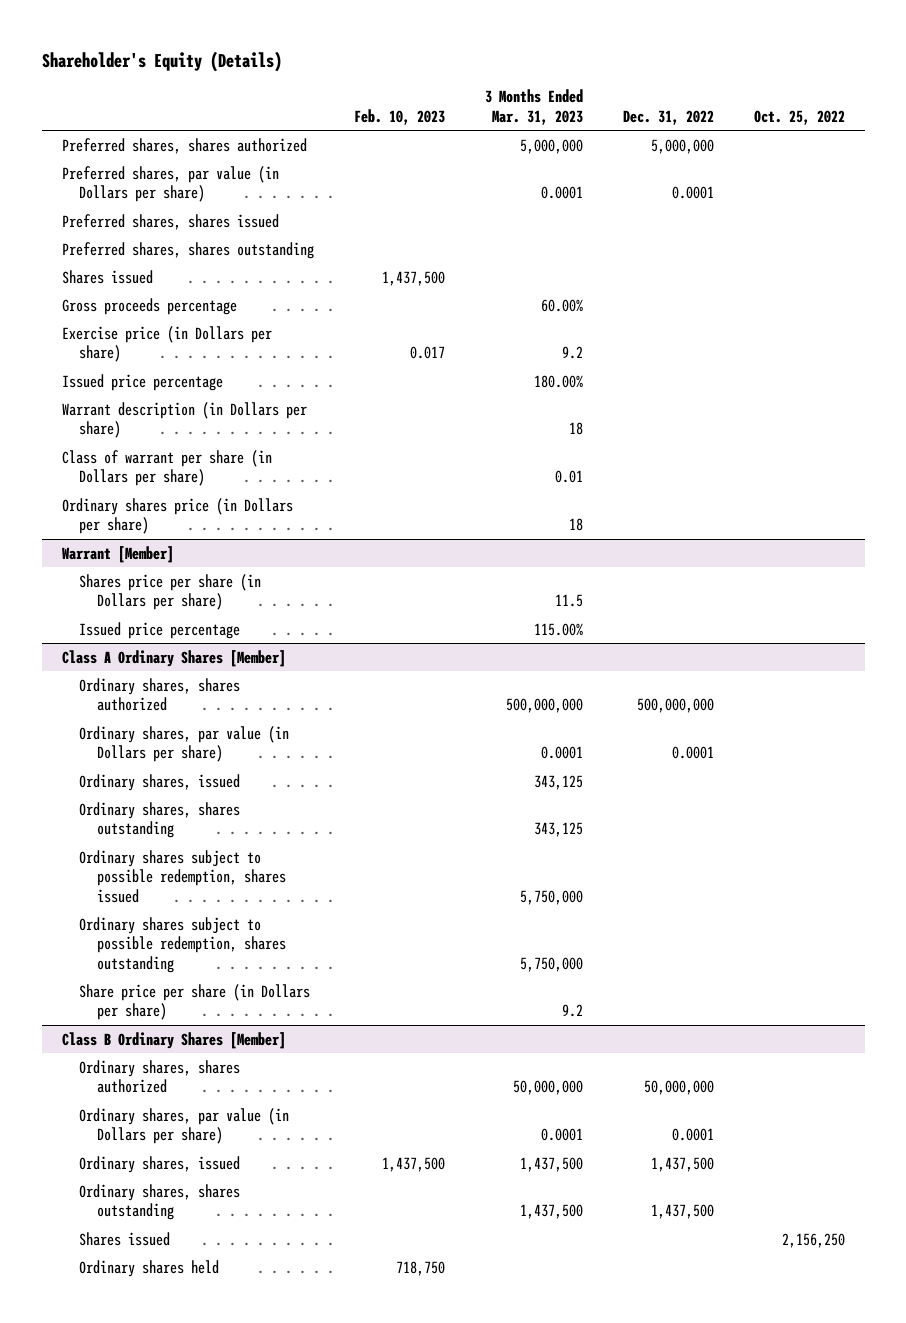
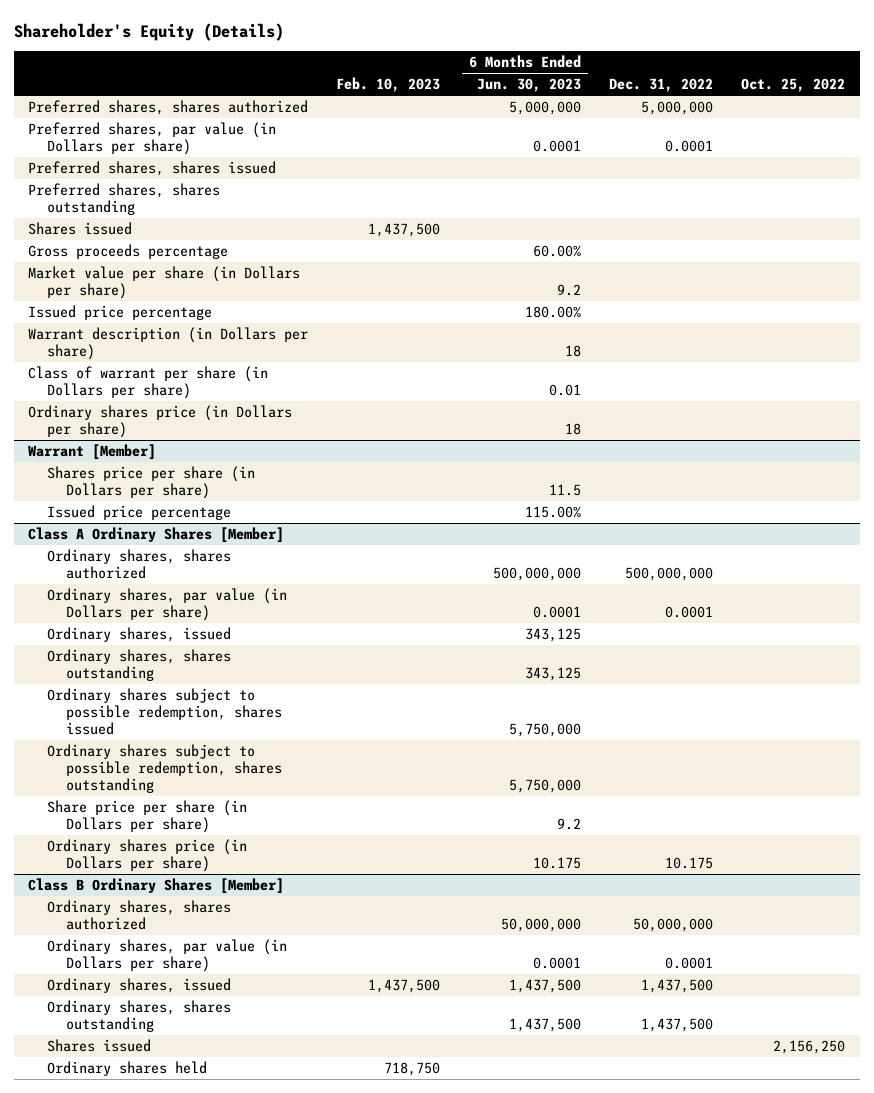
- | Feb. 10, 2023 | 3 Months Ended Mar. 31, 2023 | Dec. 31, 2022 | Oct. 25, 2022
+ | Feb. 10, 2023 | 6 Months Ended Jun. 30, 2023 | Dec. 31, 2022 | Oct. 25, 2022
- Exercise price (in Dollars per share) | 0.017 | 9.2 | |
+ Market value per share (in Dollars per share) | | 9.2 | |
@ Class A Ordinary Shares [Member]
+ Ordinary shares price (in Dollars per share) | | 10.175 | 10.175 |

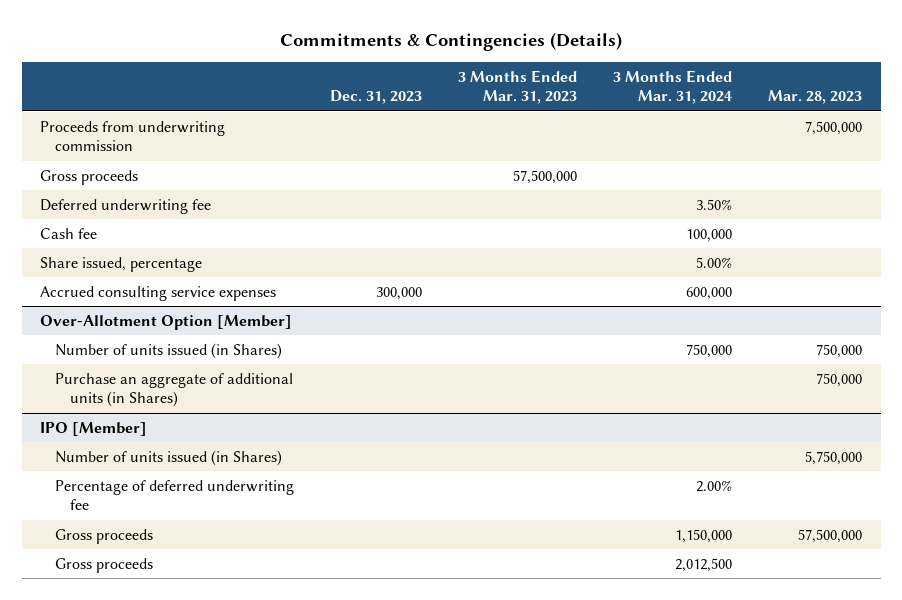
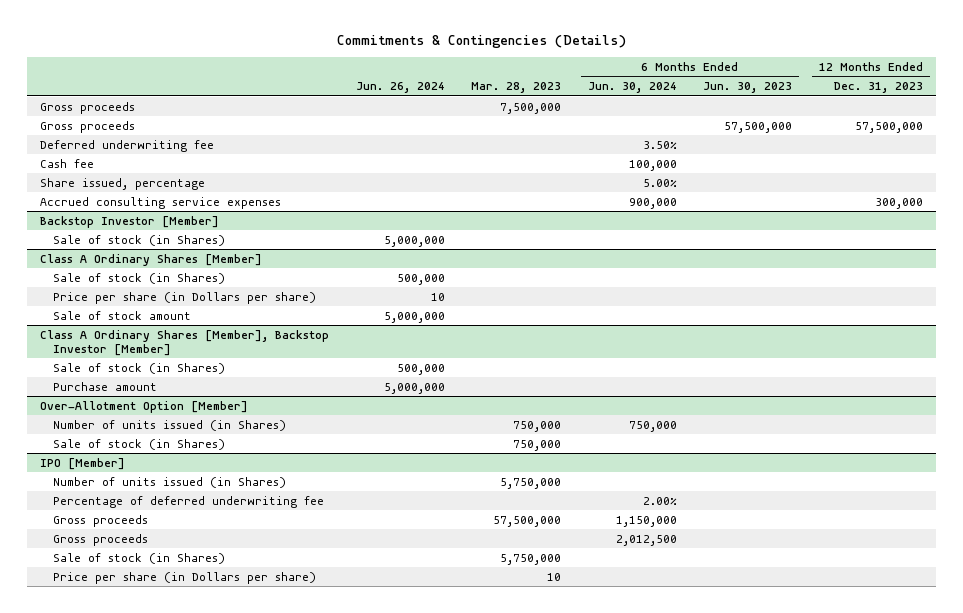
- | Dec. 31, 2023 | 3 Months Ended Mar. 31, 2023 | 3 Months Ended Mar. 31, 2024 | Mar. 28, 2023
+ | Jun. 26, 2024 | Mar. 28, 2023 | 6 Months Ended Jun. 30, 2024 | 6 Months Ended Jun. 30, 2023 | 12 Months Ended Dec. 31, 2023
- Proceeds from underwriting commission | | | | 7,500,000
+ Gross proceeds | | 7,500,000 | | |
+ Backstop Investor [Member]
+ Sale of stock (in Shares) | 5,000,000 | | | |
+ Class A Ordinary Shares [Member]
+ Sale of stock (in Shares) | 500,000 | | | |
+ Price per share (in Dollars per share) | 10 | | | |
+ Sale of stock amount | 5,000,000 | | | |
+ Class A Ordinary Shares [Member], Backstop Investor [Member]
+ Sale of stock (in Shares) | 500,000 | | | |
+ Purchase amount | 5,000,000 | | | |
@ Over-Allotment Option [Member]
- Purchase an aggregate of additional units (in Shares) | | | | 750,000
+ Sale of stock (in Shares) | | 750,000 | | |
@ IPO [Member]
+ Sale of stock (in Shares) | | 5,750,000 | | |
+ Price per share (in Dollars per share) | | 10 | | |

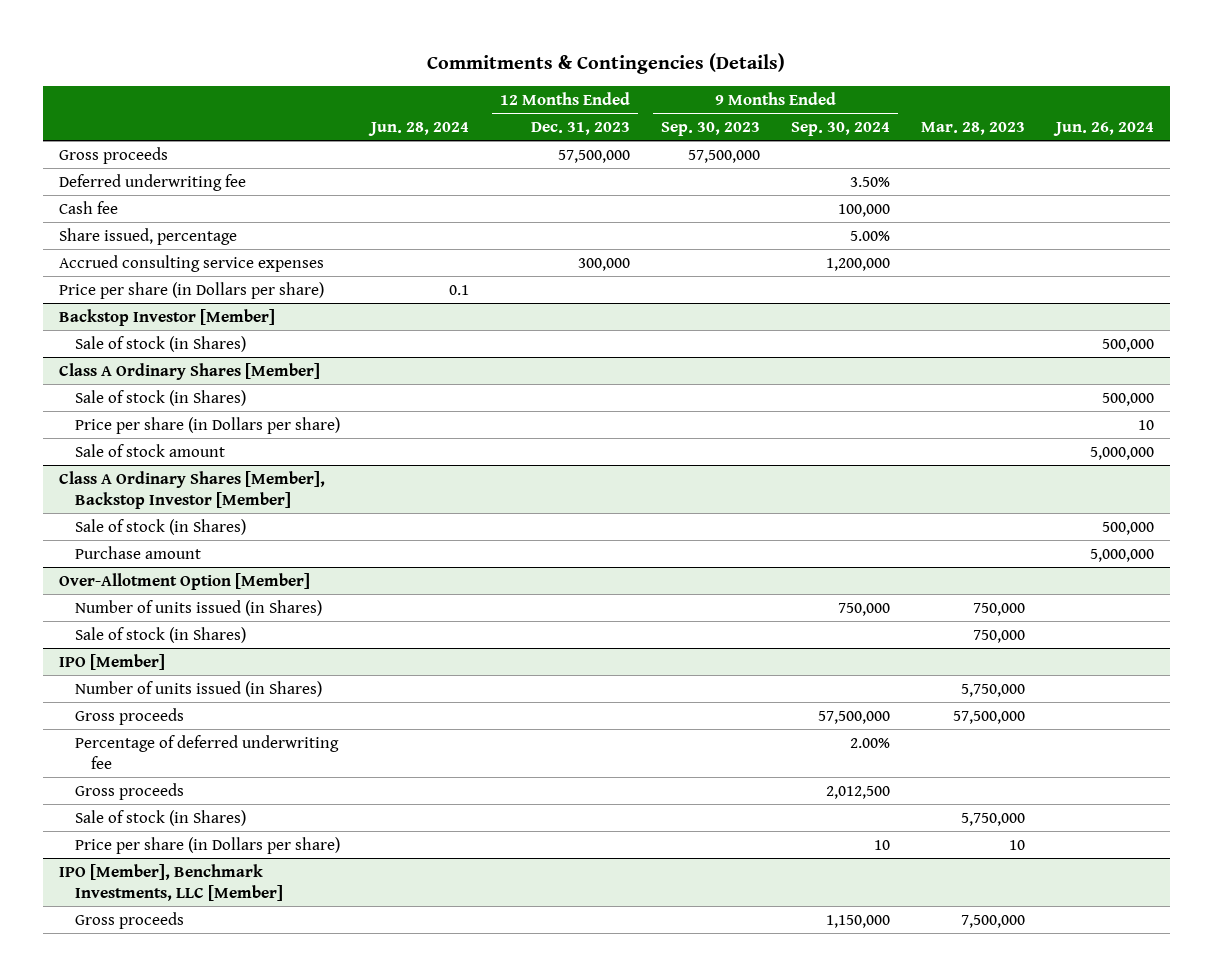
- | Jun. 26, 2024 | Mar. 28, 2023 | 6 Months Ended Jun. 30, 2024 | 6 Months Ended Jun. 30, 2023 | 12 Months Ended Dec. 31, 2023
+ | Jun. 28, 2024 | 12 Months Ended Dec. 31, 2023 | 9 Months Ended Sep. 30, 2023 | 9 Months Ended Sep. 30, 2024 | Mar. 28, 2023 | Jun. 26, 2024
- Gross proceeds | | 7,500,000 | | |
+ Price per share (in Dollars per share) | 0.1 | | | | |
@ Backstop Investor [Member]
- Sale of stock (in Shares) | 5,000,000 | | | |
+ Sale of stock (in Shares) | | | | | | 500,000
@ IPO [Member]
moved down: Percentage of deferred underwriting fee | | | | 2.00% | |
+ IPO [Member], Benchmark Investments, LLC [Member]
+ Gross proceeds | | | | 1,150,000 | 7,500,000 |

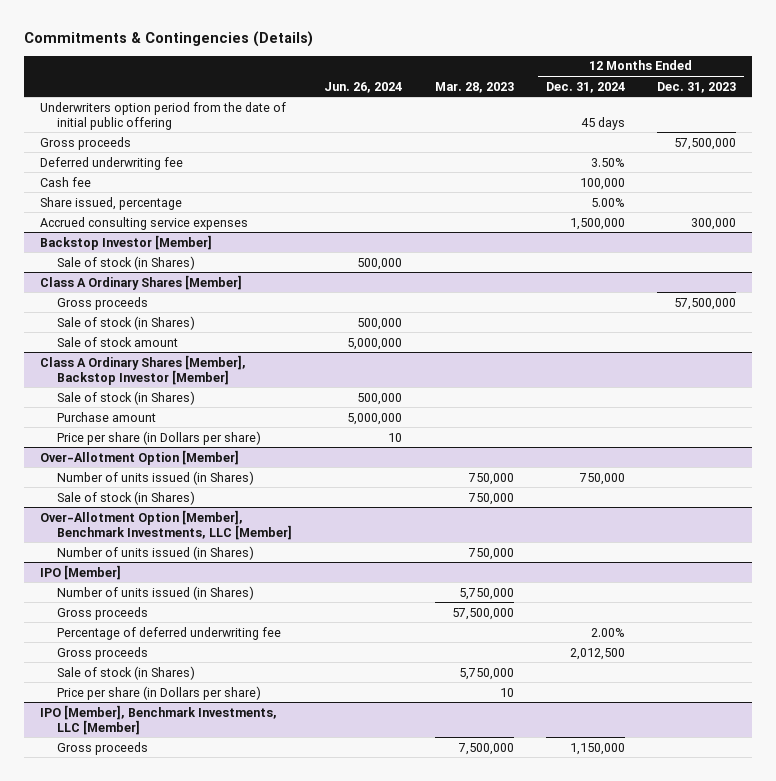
- | Jun. 28, 2024 | 12 Months Ended Dec. 31, 2023 | 9 Months Ended Sep. 30, 2023 | 9 Months Ended Sep. 30, 2024 | Mar. 28, 2023 | Jun. 26, 2024
+ | Jun. 26, 2024 | Mar. 28, 2023 | 12 Months Ended Dec. 31, 2024 | 12 Months Ended Dec. 31, 2023
+ Underwriters option period from the date of initial public offering | | | 45 days |
- Price per share (in Dollars per share) | 0.1 | | | | |
@ Class A Ordinary Shares [Member]
+ Gross proceeds | | | | 57,500,000
- Price per share (in Dollars per share) | | | | | | 10
@ Class A Ordinary Shares [Member], Backstop Investor [Member]
+ Price per share (in Dollars per share) | 10 | | |
+ Over-Allotment Option [Member], Benchmark Investments, LLC [Member]
+ Number of units issued (in Shares) | | 750,000 | |

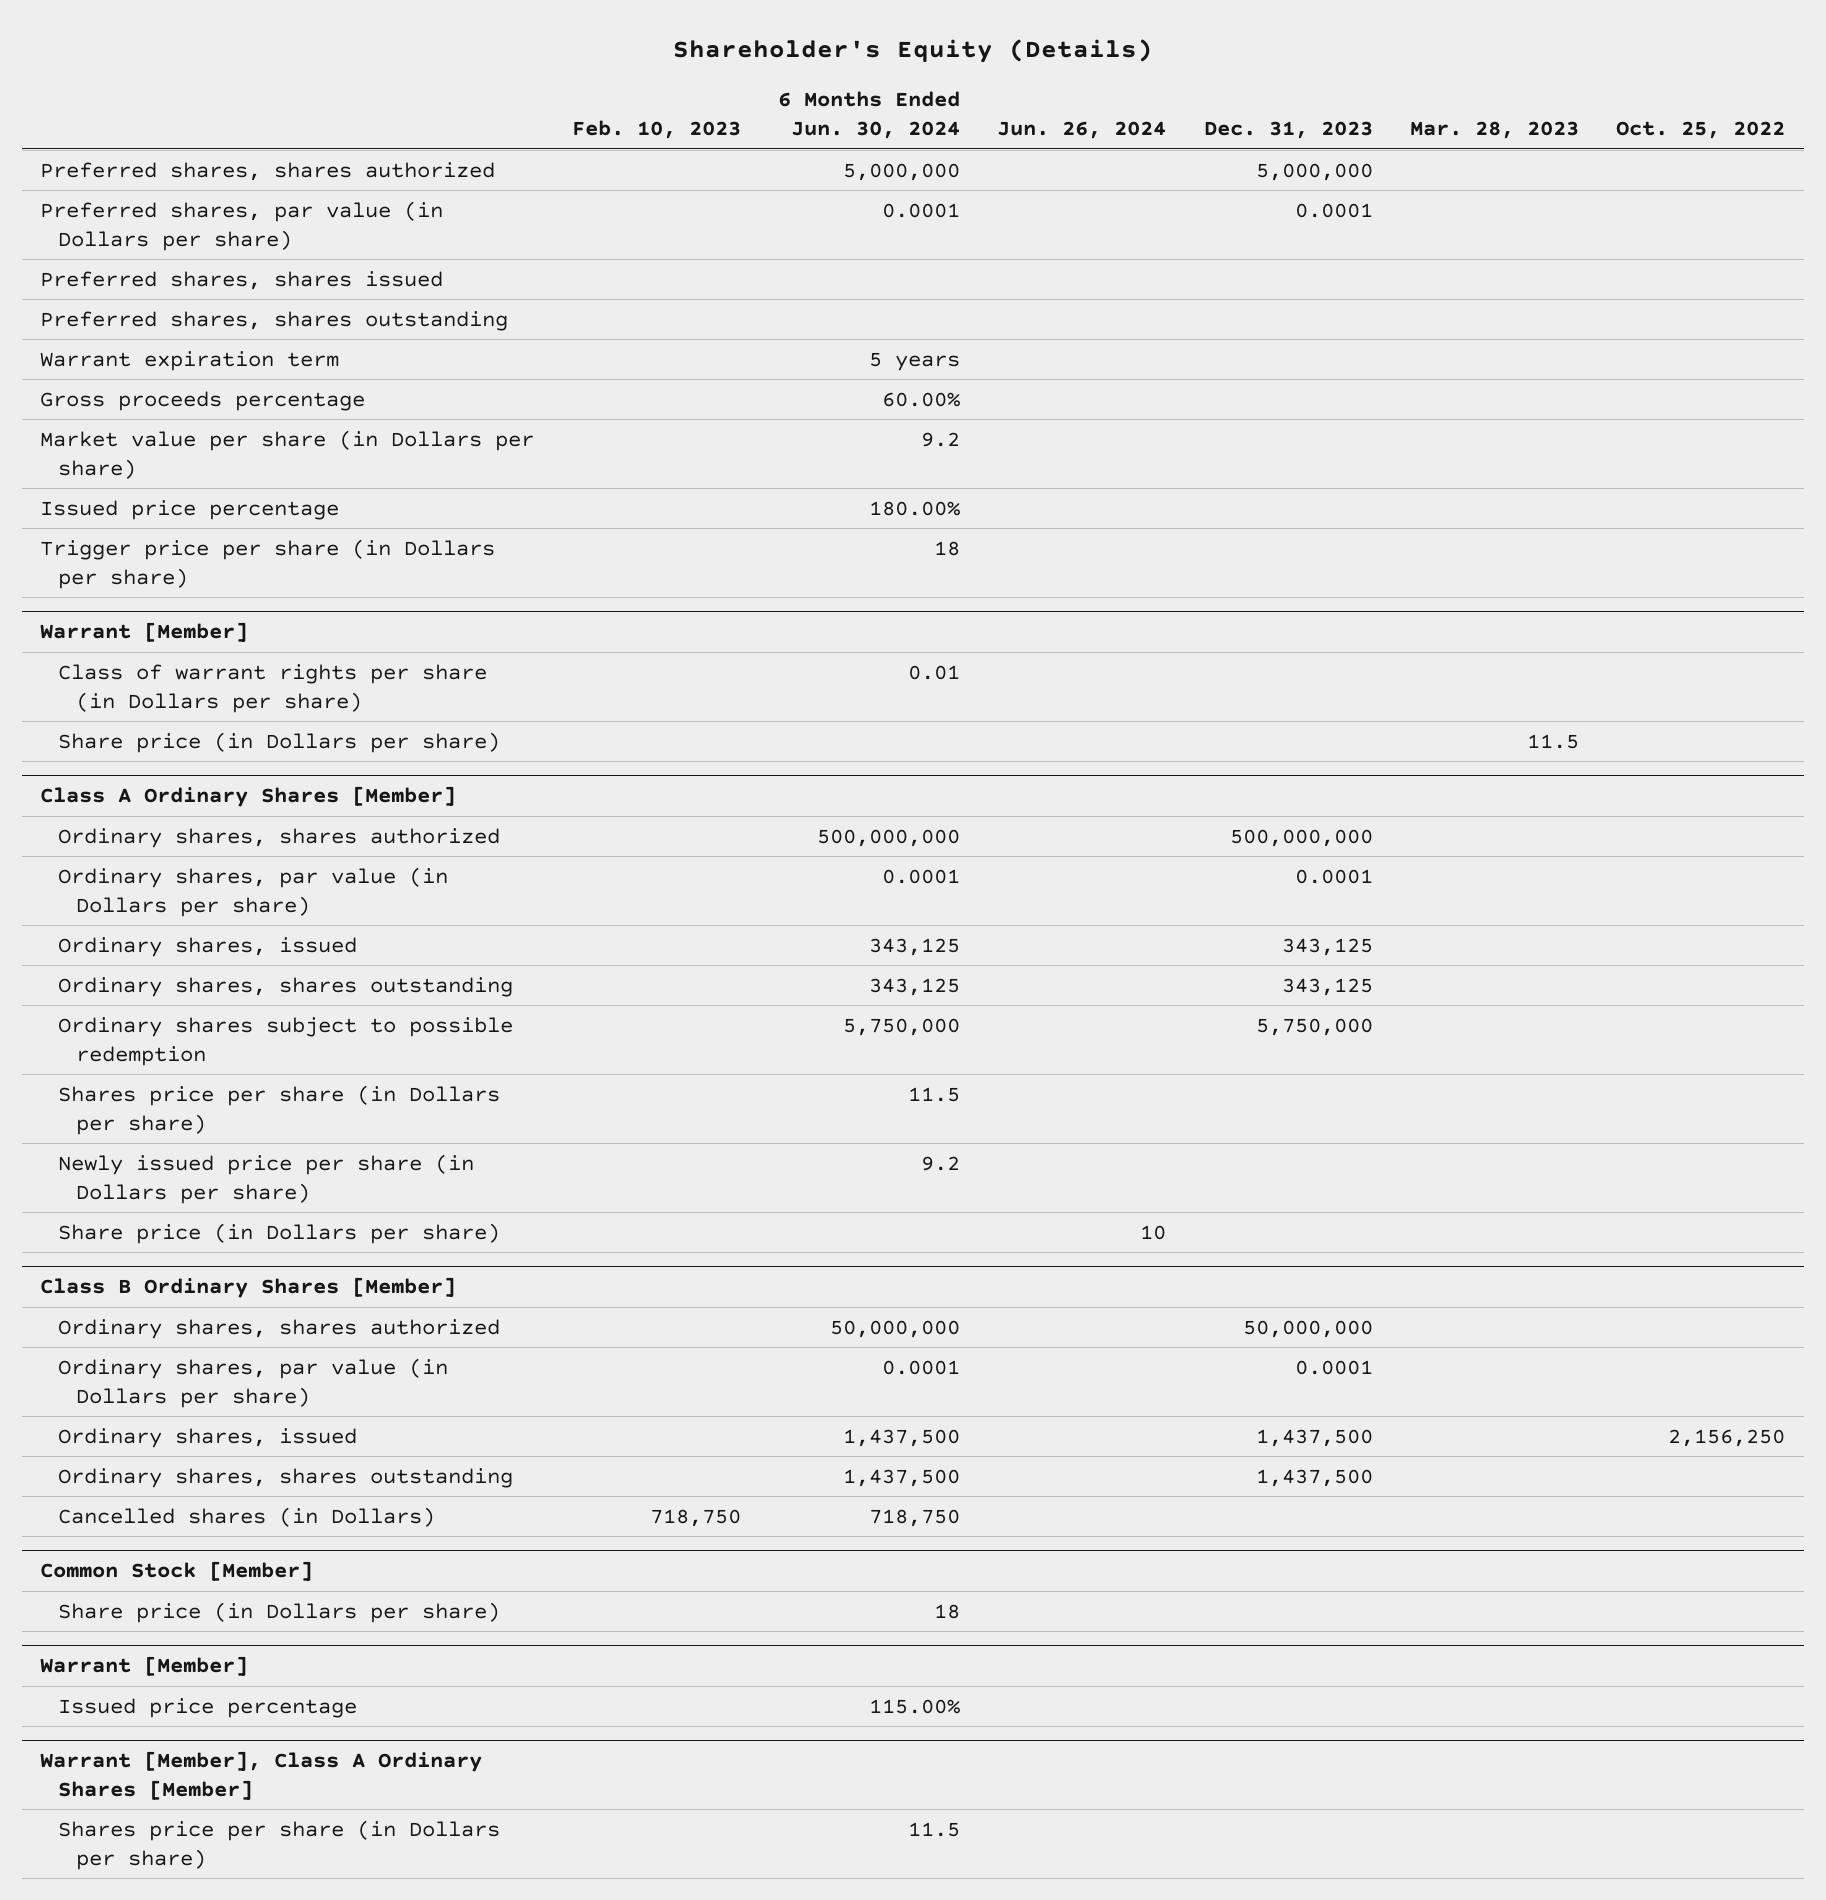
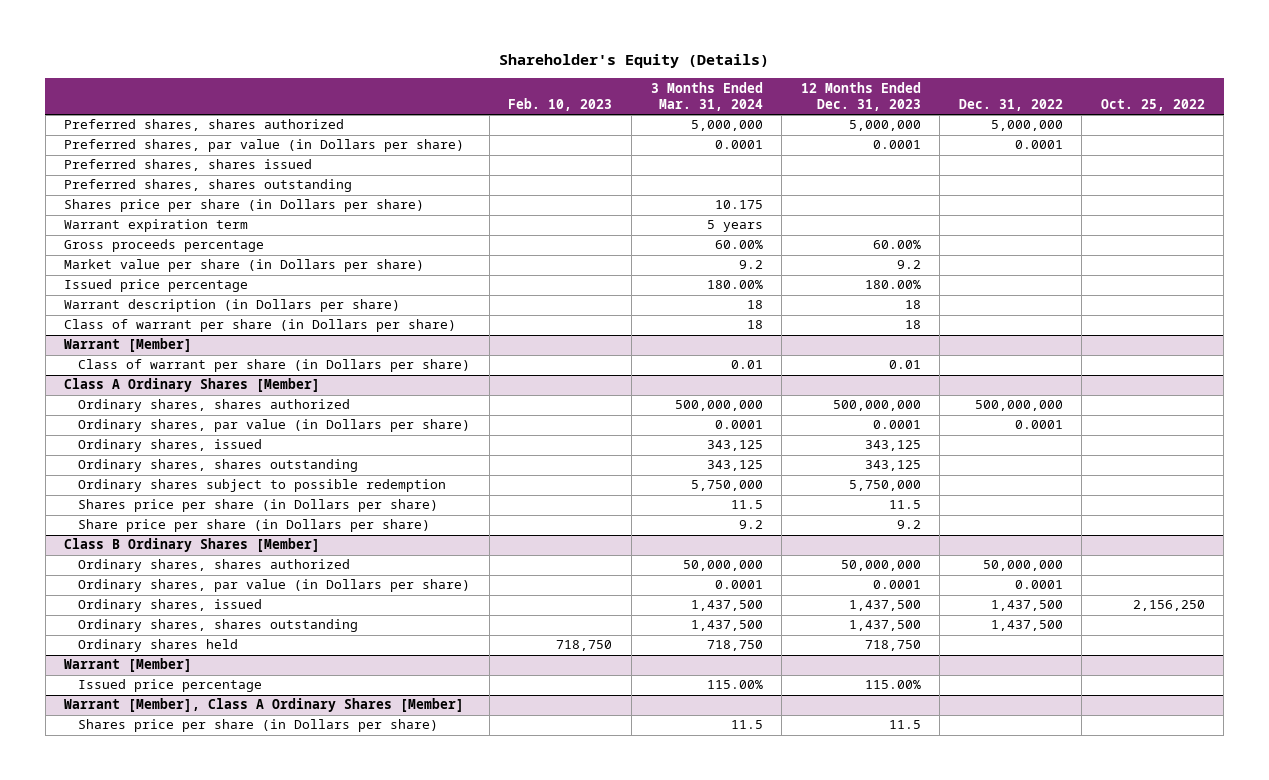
- | Feb. 10, 2023 | 6 Months Ended Jun. 30, 2024 | Jun. 26, 2024 | Dec. 31, 2023 | Mar. 28, 2023 | Oct. 25, 2022
+ | Feb. 10, 2023 | 3 Months Ended Mar. 31, 2024 | 12 Months Ended Dec. 31, 2023 | Dec. 31, 2022 | Oct. 25, 2022
+ Shares price per share (in Dollars per share) | | 10.175 | | |
- Trigger price per share (in Dollars per share) | | 18 | | | |
+ Warrant description (in Dollars per share) | | 18 | 18 | |
+ Class of warrant per share (in Dollars per share) | | 18 | 18 | |
@ Warrant [Member]
- Class of warrant rights per share (in Dollars per share) | | 0.01 | | | |
- Share price (in Dollars per share) | | | | | 11.5 |
+ Class of warrant per share (in Dollars per share) | | 0.01 | 0.01 | |
@ Class A Ordinary Shares [Member]
- Newly issued price per share (in Dollars per share) | | 9.2 | | | |
- Share price (in Dollars per share) | | | 10 | | |
+ Share price per share (in Dollars per share) | | 9.2 | 9.2 | |
@ Class B Ordinary Shares [Member]
- Cancelled shares (in Dollars) | 718,750 | 718,750 | | | |
- Common Stock [Member]
- Share price (in Dollars per share) | | 18 | | | |
@ Class B Ordinary Shares [Member]
+ Ordinary shares held | 718,750 | 718,750 | 718,750 | |

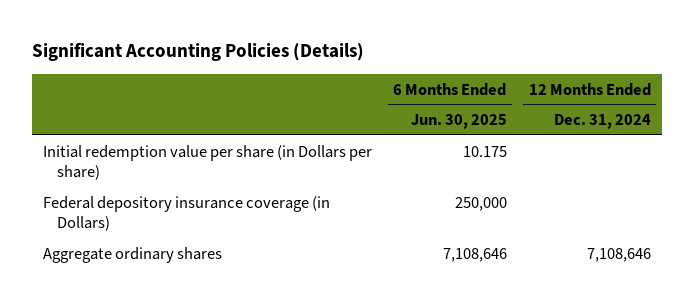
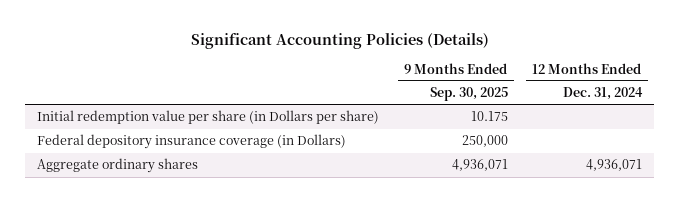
- | 6 Months Ended Jun. 30, 2025 | 12 Months Ended Dec. 31, 2024
+ | 9 Months Ended Sep. 30, 2025 | 12 Months Ended Dec. 31, 2024
- Aggregate ordinary shares | 7,108,646 | 7,108,646
+ Aggregate ordinary shares | 4,936,071 | 4,936,071

